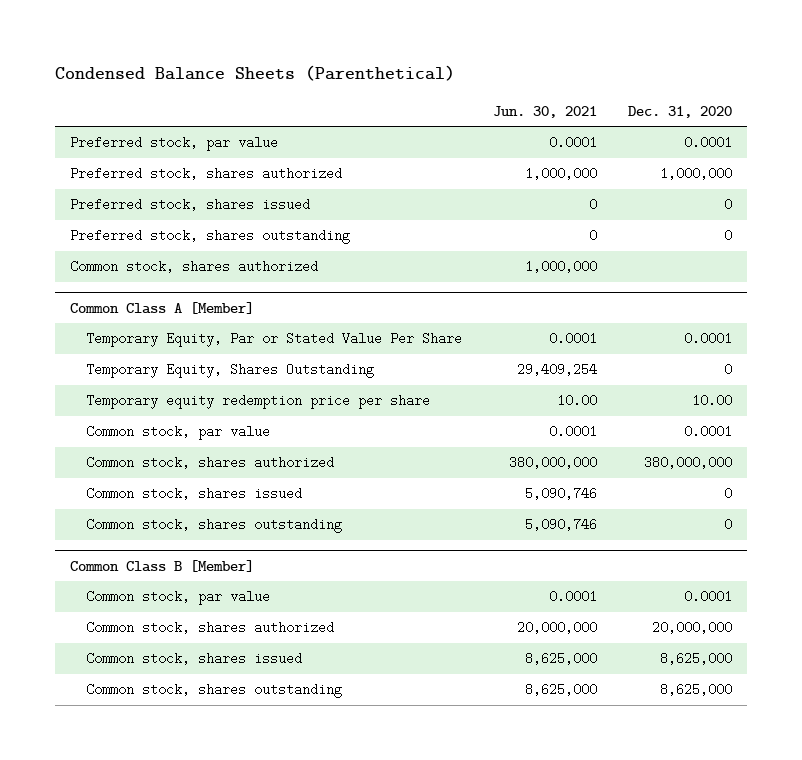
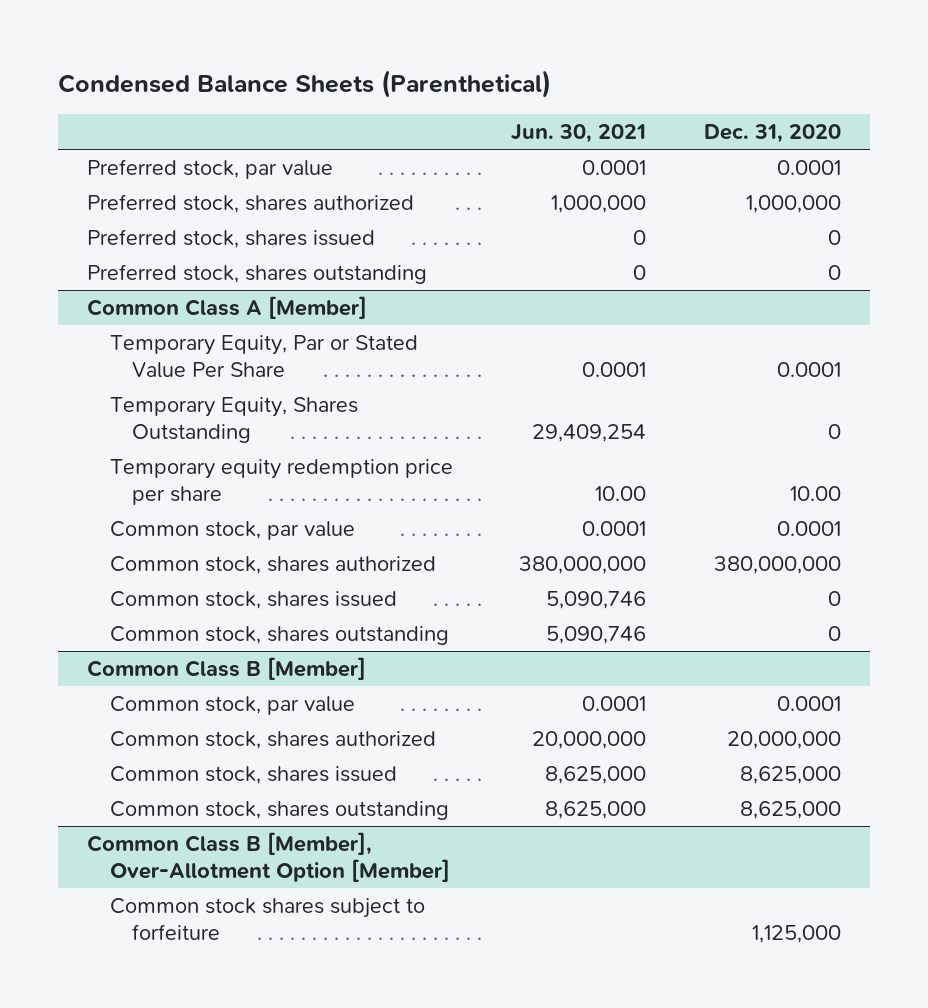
- Common stock, shares authorized | 1,000,000 |
+ Common Class B [Member], Over-Allotment Option [Member]
+ Common stock shares subject to forfeiture | | 1,125,000

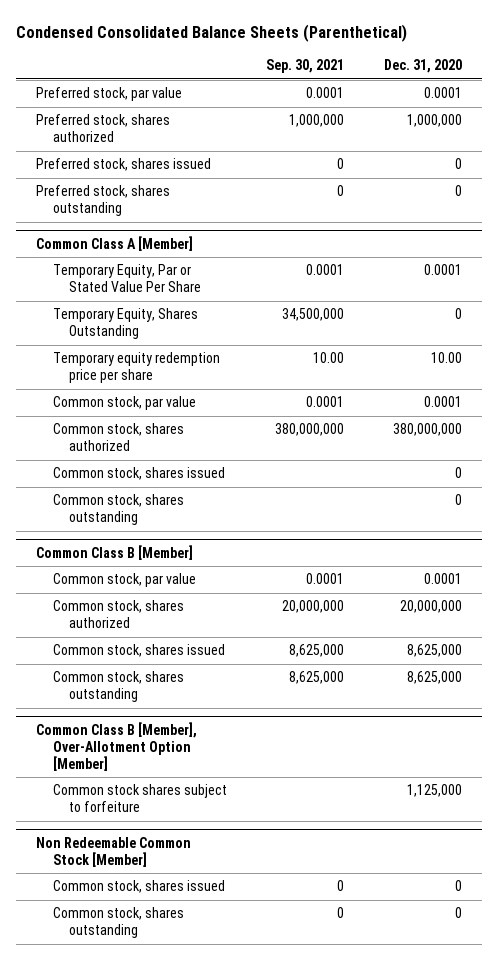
- Condensed Balance Sheets (Parenthetical)
+ Condensed Consolidated Balance Sheets (Parenthetical)
- | Jun. 30, 2021 | Dec. 31, 2020
+ | Sep. 30, 2021 | Dec. 31, 2020
+ Non Redeemable Common Stock [Member]
+ Common stock, shares issued | 0 | 0
+ Common stock, shares outstanding | 0 | 0

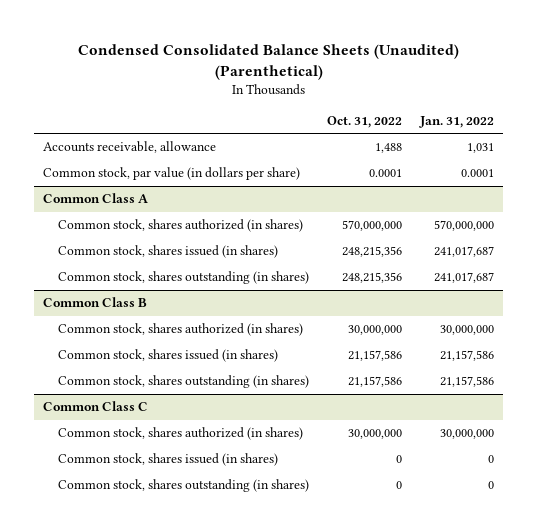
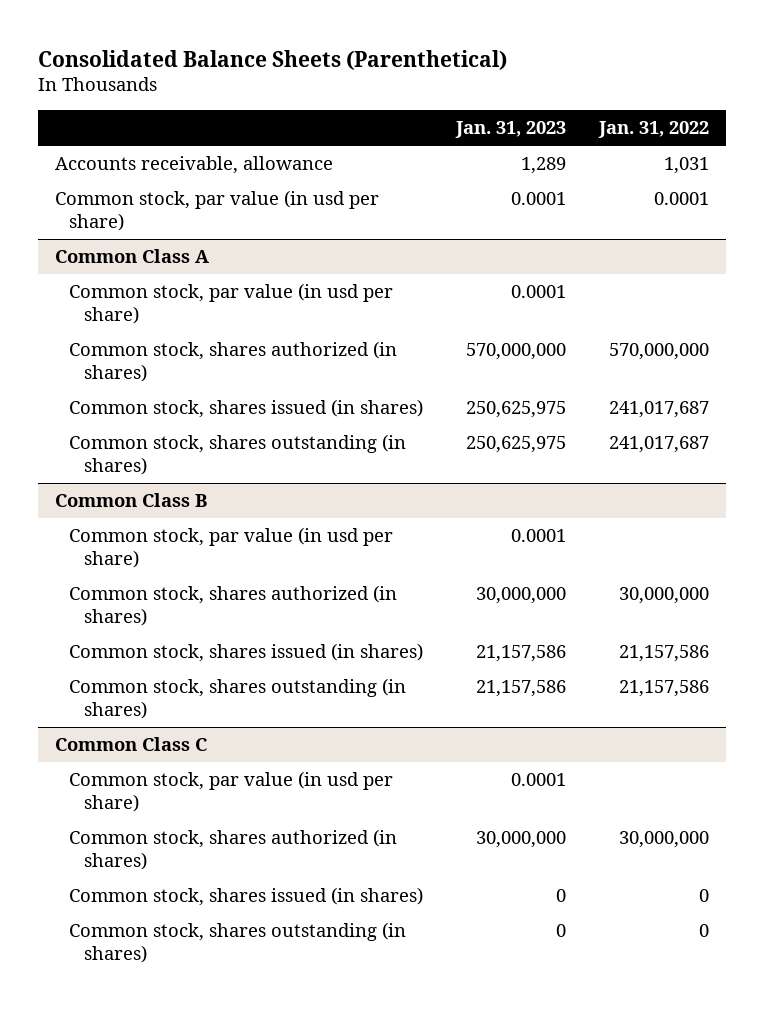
- Condensed Consolidated Balance Sheets (Unaudited) (Parenthetical)
+ Consolidated Balance Sheets (Parenthetical)
- | Oct. 31, 2022 | Jan. 31, 2022
+ | Jan. 31, 2023 | Jan. 31, 2022
- Common stock, par value (in dollars per share) | 0.0001 | 0.0001
+ Common stock, par value (in usd per share) | 0.0001 | 0.0001
@ Common Class A
+ Common stock, par value (in usd per share) | 0.0001 |
@ Common Class B
+ Common stock, par value (in usd per share) | 0.0001 |
@ Common Class C
+ Common stock, par value (in usd per share) | 0.0001 |

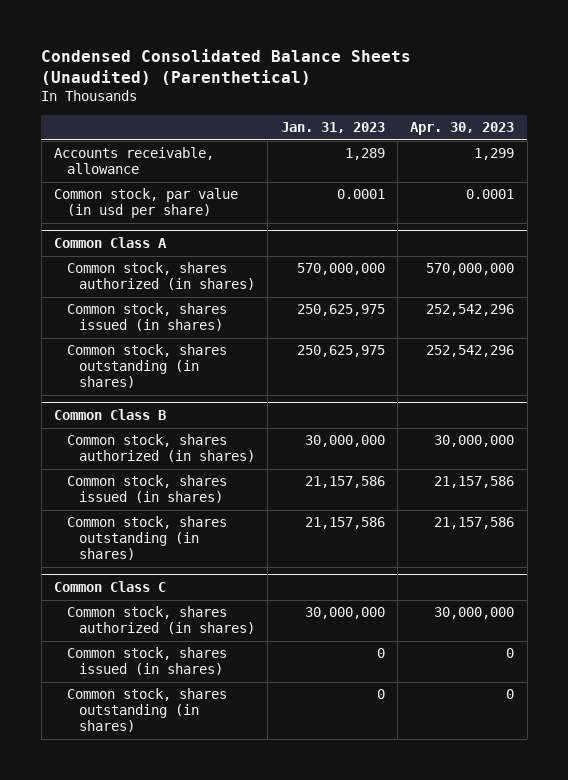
- Consolidated Balance Sheets (Parenthetical)
+ Condensed Consolidated Balance Sheets (Unaudited) (Parenthetical)
- | Jan. 31, 2023 | Jan. 31, 2022
+ | Jan. 31, 2023 | Apr. 30, 2023
@ Common Class A
- Common stock, par value (in usd per share) | 0.0001 |
@ Common Class B
- Common stock, par value (in usd per share) | 0.0001 |
@ Common Class C
- Common stock, par value (in usd per share) | 0.0001 |

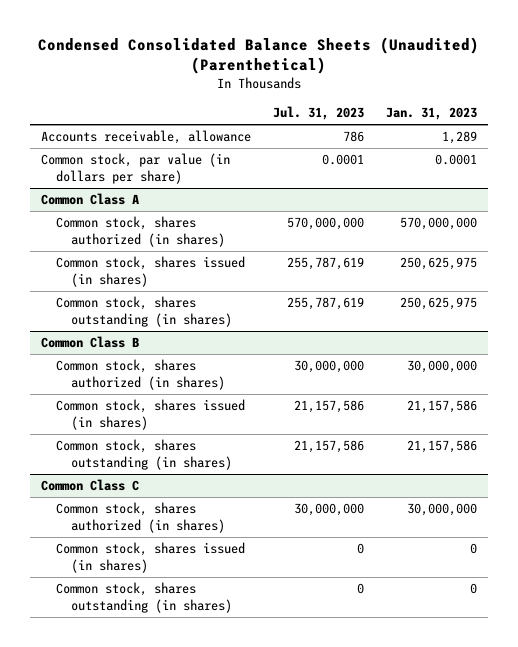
- | Jan. 31, 2023 | Apr. 30, 2023
+ | Jul. 31, 2023 | Jan. 31, 2023
- Common stock, par value (in usd per share) | 0.0001 | 0.0001
+ Common stock, par value (in dollars per share) | 0.0001 | 0.0001

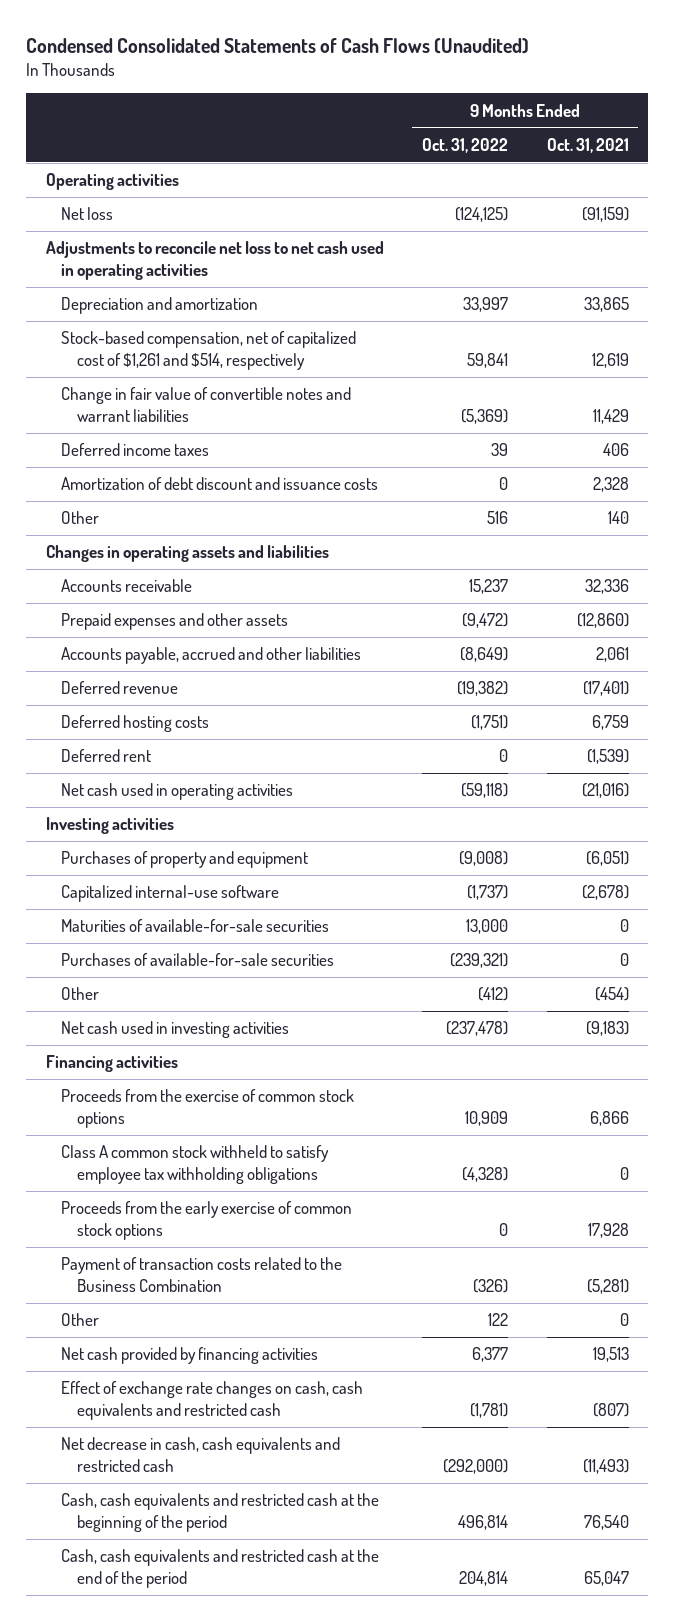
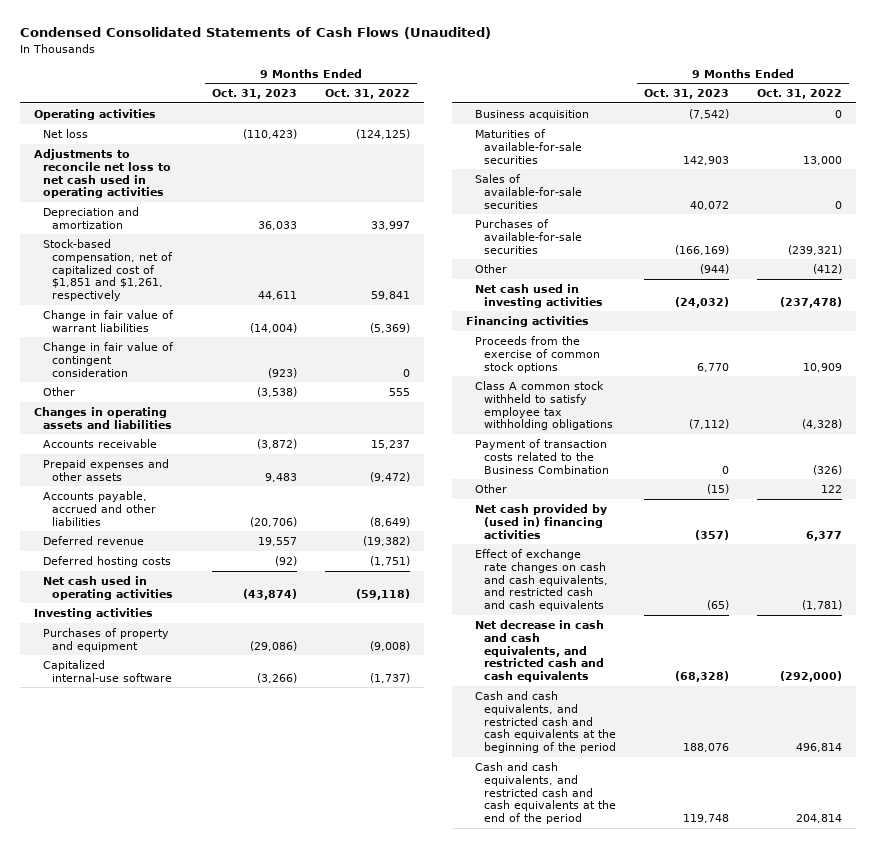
- | 9 Months Ended Oct. 31, 2022 | 9 Months Ended Oct. 31, 2021
+ | 9 Months Ended Oct. 31, 2023 | 9 Months Ended Oct. 31, 2022
- Stock-based compensation, net of capitalized cost of $1,261 and $514, respectively | 59,841 | 12,619
- Change in fair value of convertible notes and warrant liabilities | (5,369) | 11,429
- Deferred income taxes | 39 | 406
- Amortization of debt discount and issuance costs | 0 | 2,328
- Other | 516 | 140
+ Stock-based compensation, net of capitalized cost of $1,851 and $1,261, respectively | 44,611 | 59,841
+ Change in fair value of warrant liabilities | (14,004) | (5,369)
+ Change in fair value of contingent consideration | (923) | 0
+ Other | (3,538) | 555
- Deferred rent | 0 | (1,539)
+ Business acquisition | (7,542) | 0
+ Sales of available-for-sale securities | 40,072 | 0
- Proceeds from the early exercise of common stock options | 0 | 17,928
- Net cash provided by financing activities | 6,377 | 19,513
- Effect of exchange rate changes on cash, cash equivalents and restricted cash | (1,781) | (807)
- Net decrease in cash, cash equivalents and restricted cash | (292,000) | (11,493)
- Cash, cash equivalents and restricted cash at the beginning of the period | 496,814 | 76,540
- Cash, cash equivalents and restricted cash at the end of the period | 204,814 | 65,047
+ Net cash provided by (used in) financing activities | (357) | 6,377
+ Effect of exchange rate changes on cash and cash equivalents, and restricted cash and cash equivalents | (65) | (1,781)
+ Net decrease in cash and cash equivalents, and restricted cash and cash equivalents | (68,328) | (292,000)
+ Cash and cash equivalents, and restricted cash and cash equivalents at the beginning of the period | 188,076 | 496,814
+ Cash and cash equivalents, and restricted cash and cash equivalents at the end of the period | 119,748 | 204,814

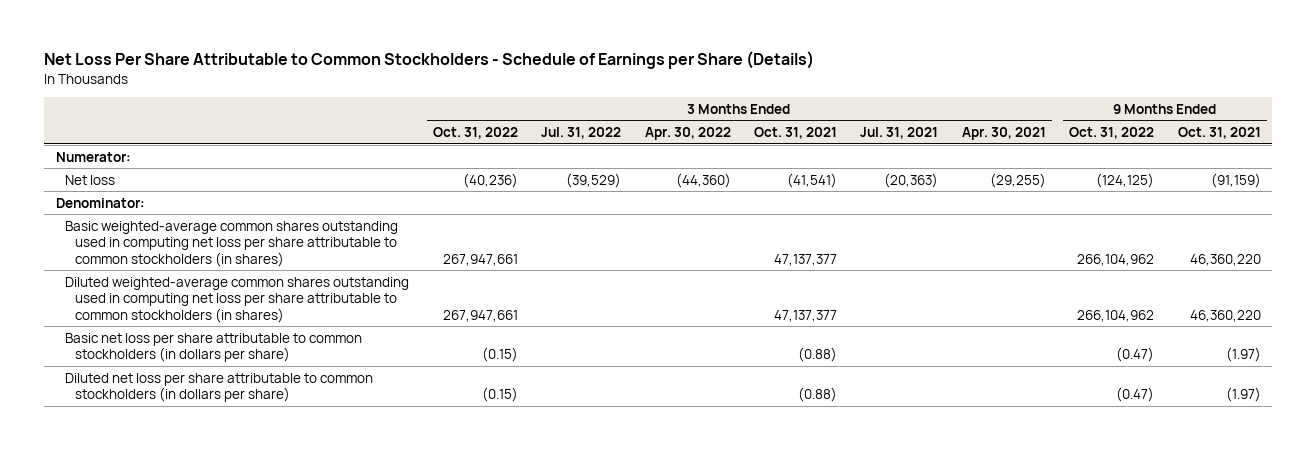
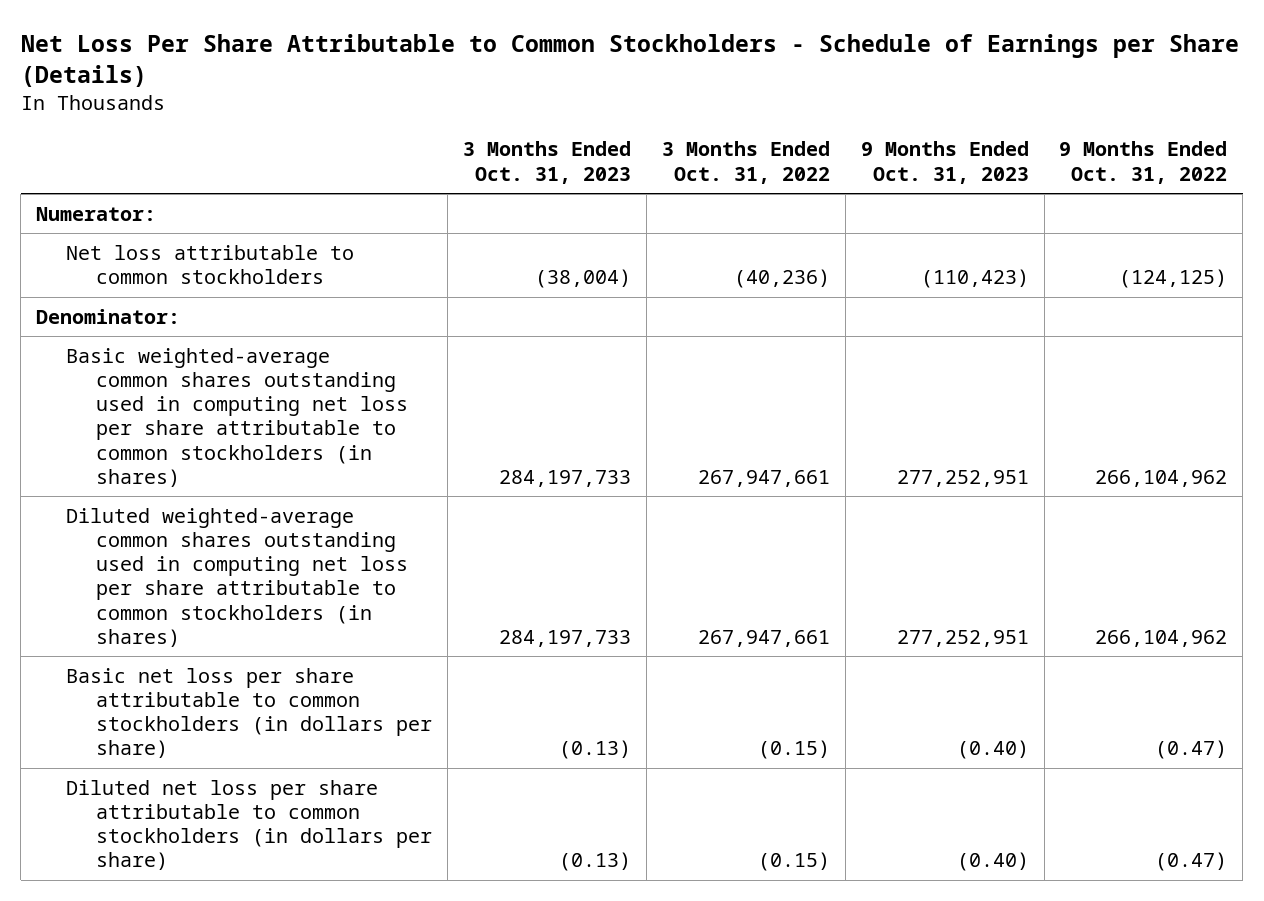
- | 3 Months Ended Oct. 31, 2022 | 3 Months Ended Jul. 31, 2022 | 3 Months Ended Apr. 30, 2022 | 3 Months Ended Oct. 31, 2021 | 3 Months Ended Jul. 31, 2021 | 3 Months Ended Apr. 30, 2021 | 9 Months Ended Oct. 31, 2022 | 9 Months Ended Oct. 31, 2021
+ | 3 Months Ended Oct. 31, 2023 | 3 Months Ended Oct. 31, 2022 | 9 Months Ended Oct. 31, 2023 | 9 Months Ended Oct. 31, 2022
- Net loss | (40,236) | (39,529) | (44,360) | (41,541) | (20,363) | (29,255) | (124,125) | (91,159)
+ Net loss attributable to common stockholders | (38,004) | (40,236) | (110,423) | (124,125)

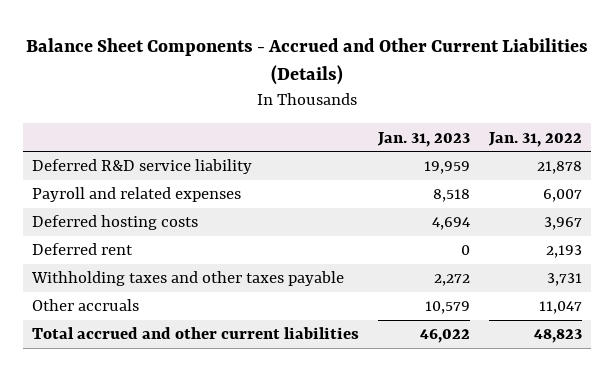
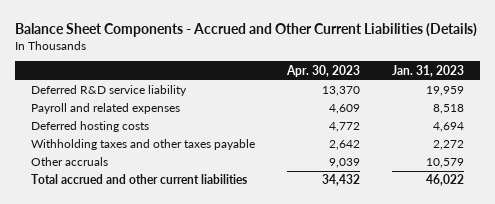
- | Jan. 31, 2023 | Jan. 31, 2022
+ | Apr. 30, 2023 | Jan. 31, 2023
- Deferred rent | 0 | 2,193

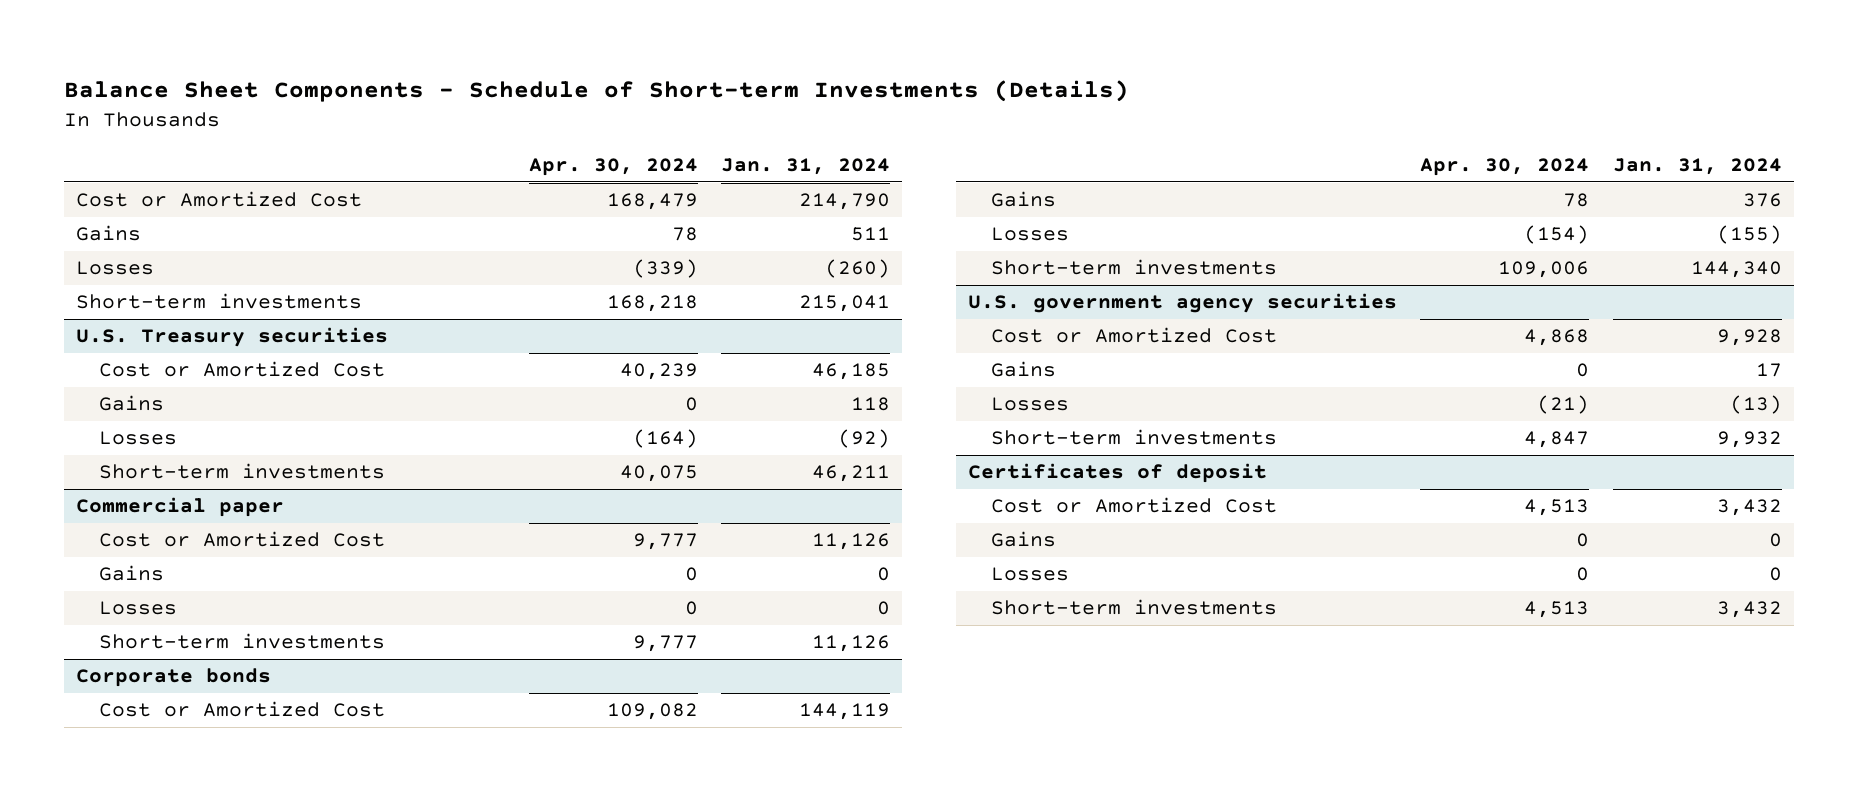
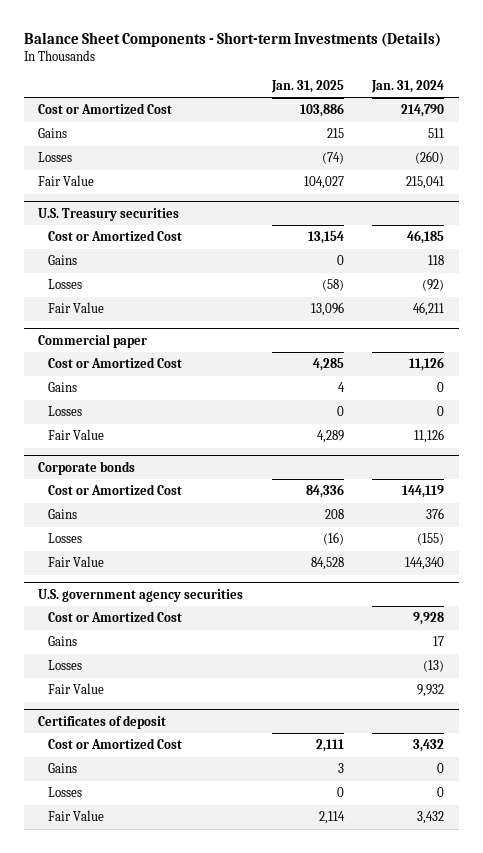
- Balance Sheet Components - Schedule of Short-term Investments (Details)
+ Balance Sheet Components - Short-term Investments (Details)
- | Apr. 30, 2024 | Jan. 31, 2024
+ | Jan. 31, 2025 | Jan. 31, 2024
- Short-term investments | 168,218 | 215,041
+ Fair Value | 104,027 | 215,041
@ U.S. Treasury securities
- Short-term investments | 40,075 | 46,211
+ Fair Value | 13,096 | 46,211
@ Commercial paper
- Short-term investments | 9,777 | 11,126
+ Fair Value | 4,289 | 11,126
@ Corporate bonds
- Short-term investments | 109,006 | 144,340
+ Fair Value | 84,528 | 144,340
@ U.S. government agency securities
- Short-term investments | 4,847 | 9,932
+ Fair Value | | 9,932
@ Certificates of deposit
- Short-term investments | 4,513 | 3,432
+ Fair Value | 2,114 | 3,432

